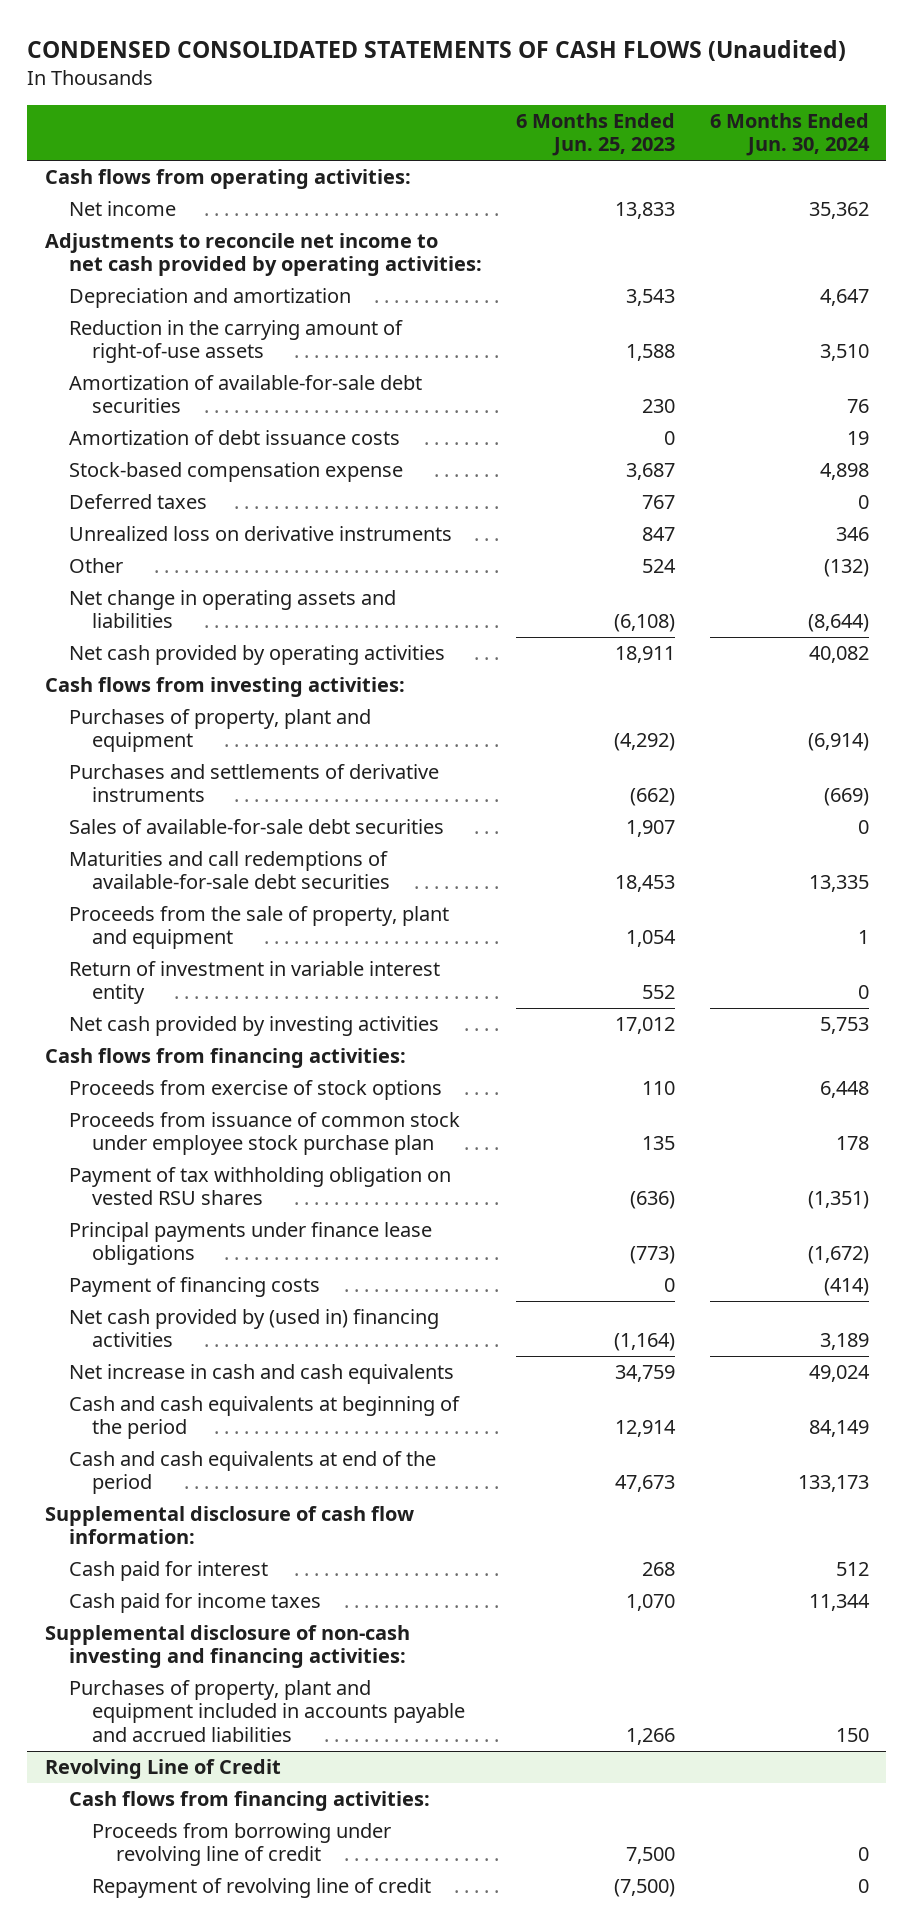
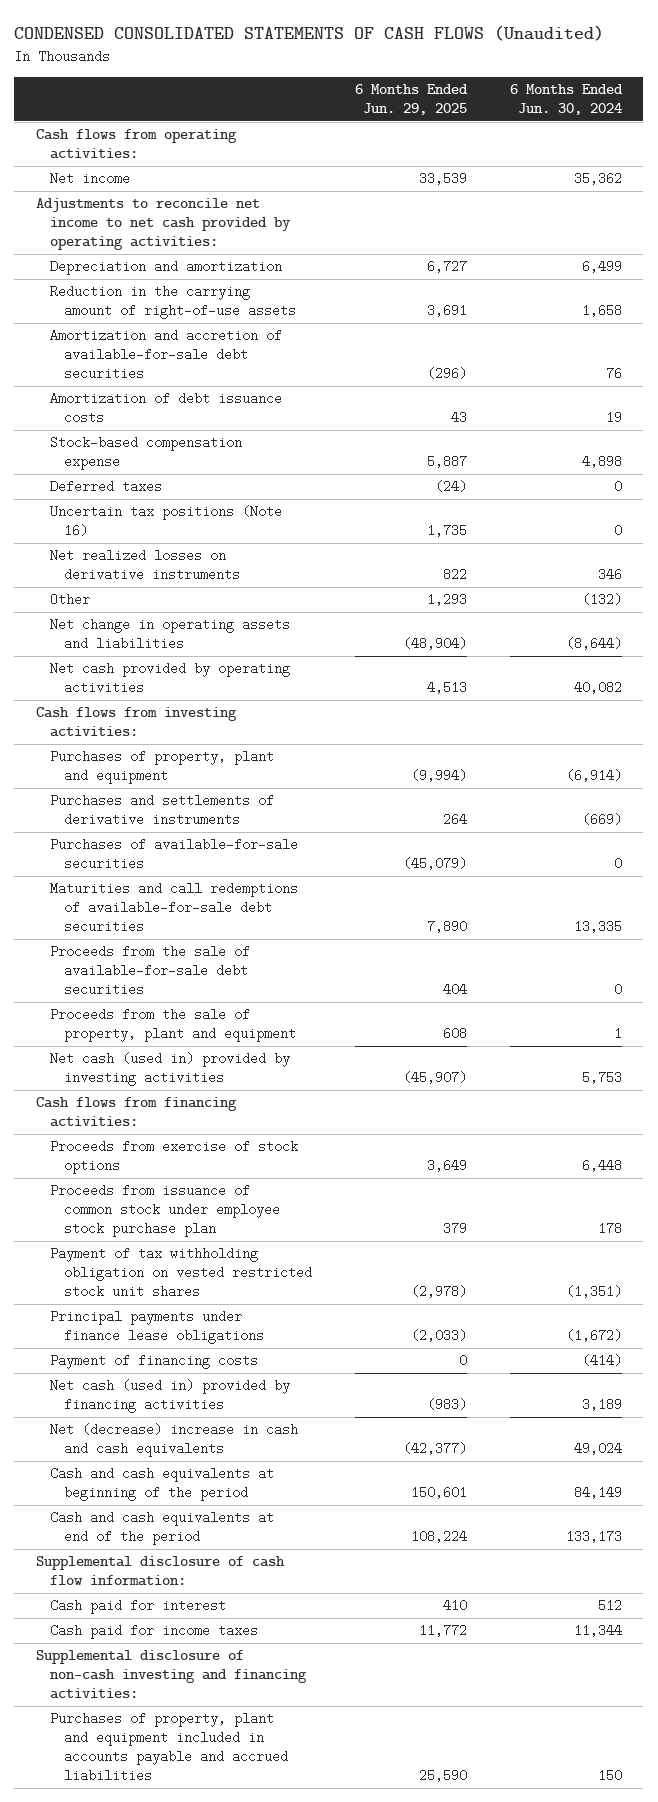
- | 6 Months Ended Jun. 25, 2023 | 6 Months Ended Jun. 30, 2024
+ | 6 Months Ended Jun. 29, 2025 | 6 Months Ended Jun. 30, 2024
- Depreciation and amortization | 3,543 | 4,647
- Reduction in the carrying amount of right-of-use assets | 1,588 | 3,510
- Amortization of available-for-sale debt securities | 230 | 76
+ Depreciation and amortization | 6,727 | 6,499
+ Reduction in the carrying amount of right-of-use assets | 3,691 | 1,658
+ Amortization and accretion of available-for-sale debt securities | (296) | 76
- Unrealized loss on derivative instruments | 847 | 346
+ Uncertain tax positions (Note 16) | 1,735 | 0
+ Net realized losses on derivative instruments | 822 | 346
- Sales of available-for-sale debt securities | 1,907 | 0
+ Purchases of available-for-sale securities | (45,079) | 0
+ Proceeds from the sale of available-for-sale debt securities | 404 | 0
- Return of investment in variable interest entity | 552 | 0
- Net cash provided by investing activities | 17,012 | 5,753
+ Net cash (used in) provided by investing activities | (45,907) | 5,753
- Payment of tax withholding obligation on vested RSU shares | (636) | (1,351)
+ Payment of tax withholding obligation on vested restricted stock unit shares | (2,978) | (1,351)
- Net cash provided by (used in) financing activities | (1,164) | 3,189
- Net increase in cash and cash equivalents | 34,759 | 49,024
+ Net cash (used in) provided by financing activities | (983) | 3,189
+ Net (decrease) increase in cash and cash equivalents | (42,377) | 49,024
- Revolving Line of Credit
- Cash flows from financing activities:
- Proceeds from borrowing under revolving line of credit | 7,500 | 0
- Repayment of revolving line of credit | (7,500) | 0

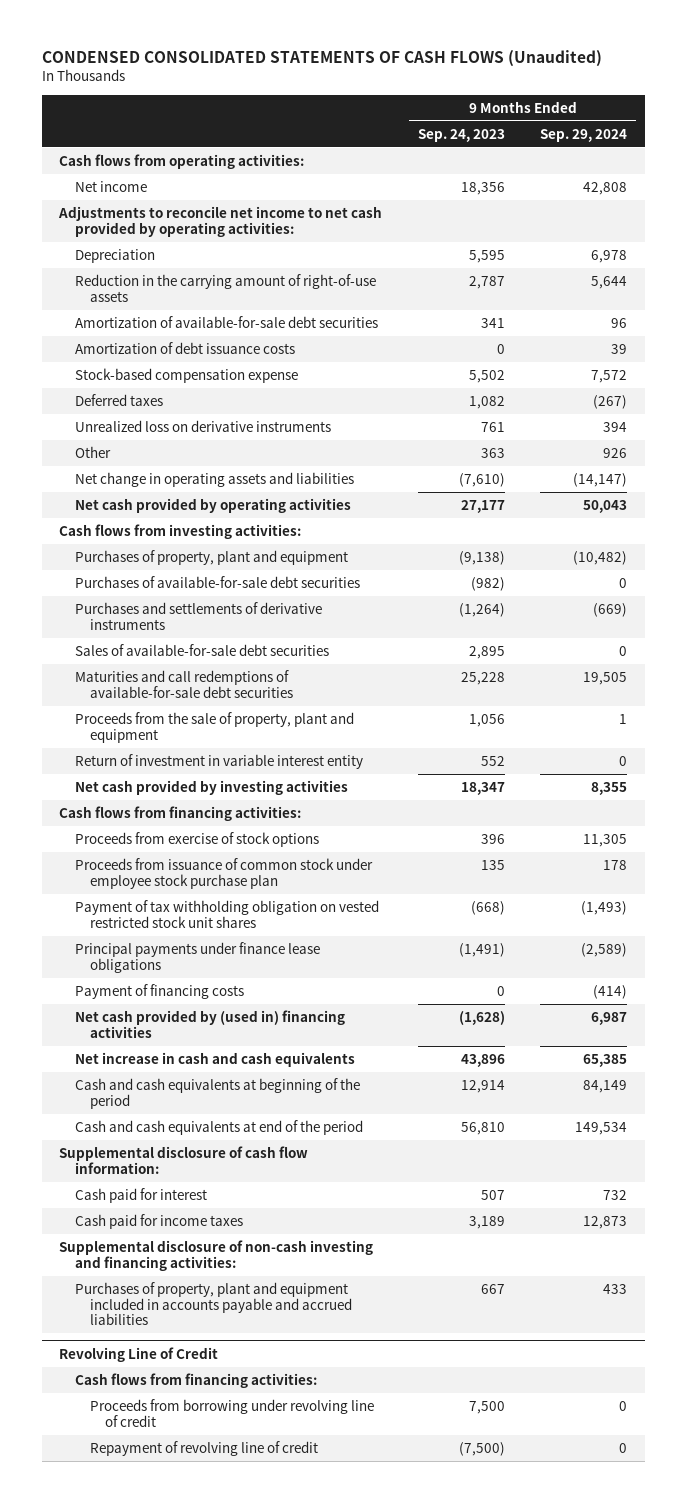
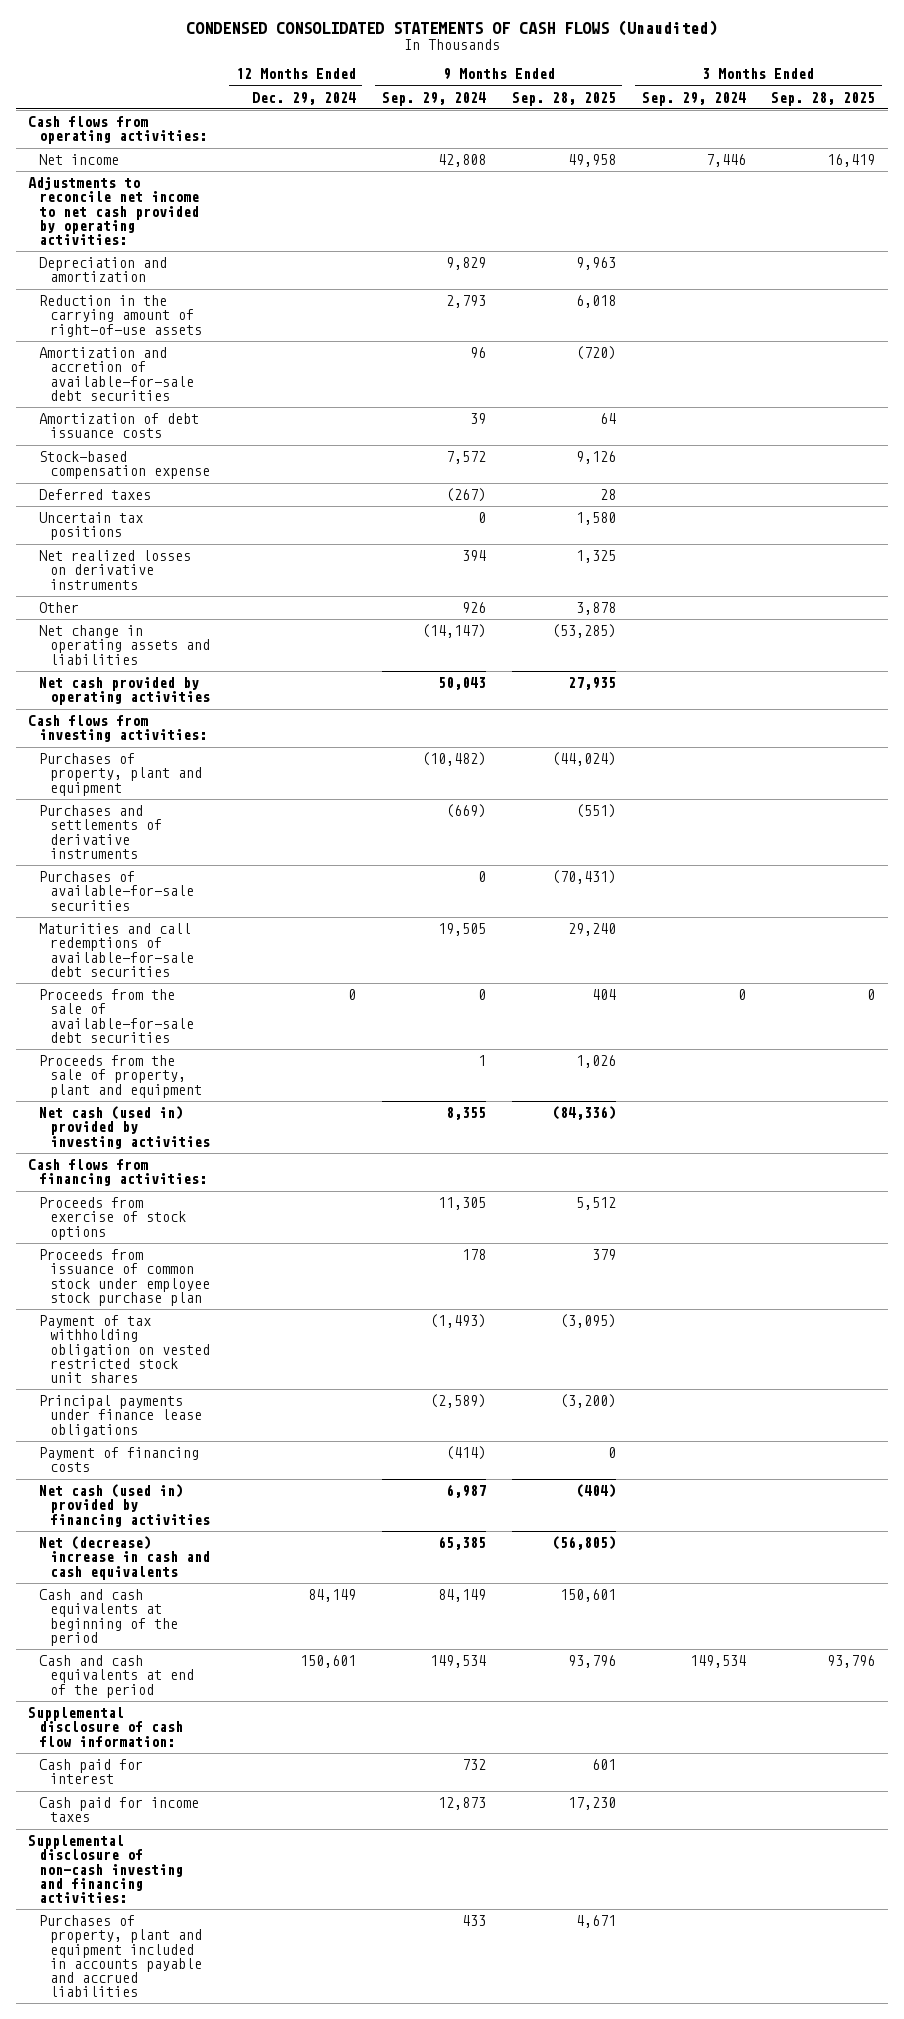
- | 9 Months Ended Sep. 24, 2023 | 9 Months Ended Sep. 29, 2024
+ | 12 Months Ended Dec. 29, 2024 | 9 Months Ended Sep. 29, 2024 | 9 Months Ended Sep. 28, 2025 | 3 Months Ended Sep. 29, 2024 | 3 Months Ended Sep. 28, 2025
- Depreciation | 5,595 | 6,978
- Reduction in the carrying amount of right-of-use assets | 2,787 | 5,644
- Amortization of available-for-sale debt securities | 341 | 96
+ Depreciation and amortization | | 9,829 | 9,963 | |
+ Reduction in the carrying amount of right-of-use assets | | 2,793 | 6,018 | |
+ Amortization and accretion of available-for-sale debt securities | | 96 | (720) | |
- Unrealized loss on derivative instruments | 761 | 394
+ Uncertain tax positions | | 0 | 1,580 | |
+ Net realized losses on derivative instruments | | 394 | 1,325 | |
- Purchases of available-for-sale debt securities | (982) | 0
- Sales of available-for-sale debt securities | 2,895 | 0
+ Purchases of available-for-sale securities | | 0 | (70,431) | |
+ Proceeds from the sale of available-for-sale debt securities | 0 | 0 | 404 | 0 | 0
- Return of investment in variable interest entity | 552 | 0
- Net cash provided by investing activities | 18,347 | 8,355
+ Net cash (used in) provided by investing activities | | 8,355 | (84,336) | |
- Net cash provided by (used in) financing activities | (1,628) | 6,987
- Net increase in cash and cash equivalents | 43,896 | 65,385
+ Net cash (used in) provided by financing activities | | 6,987 | (404) | |
+ Net (decrease) increase in cash and cash equivalents | | 65,385 | (56,805) | |
- Revolving Line of Credit
- Cash flows from financing activities:
- Proceeds from borrowing under revolving line of credit | 7,500 | 0
- Repayment of revolving line of credit | (7,500) | 0

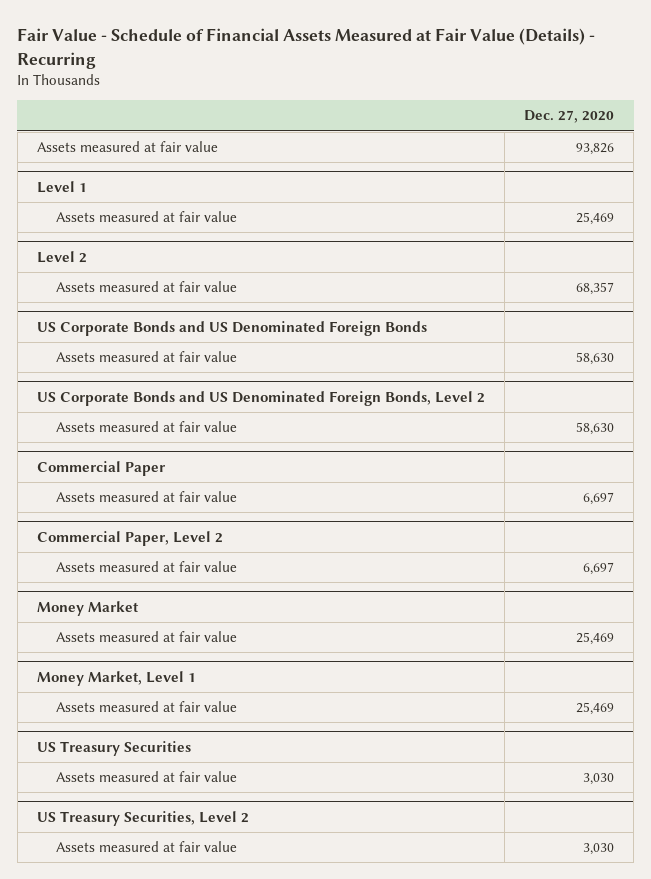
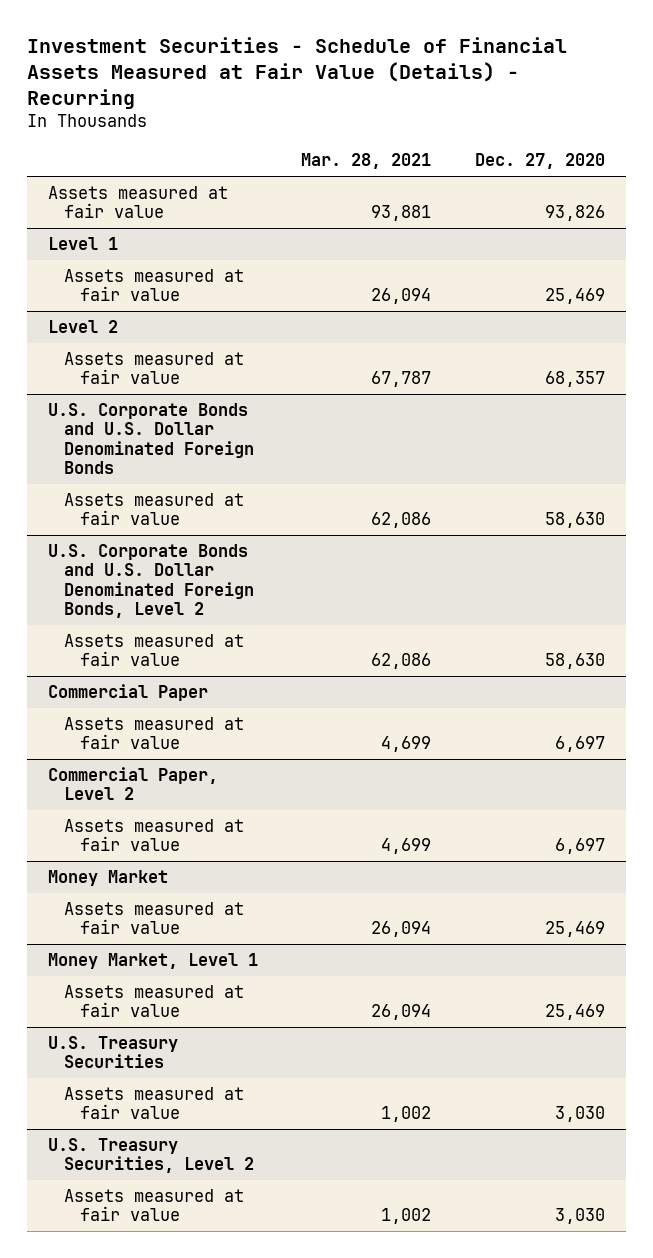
- Fair Value - Schedule of Financial Assets Measured at Fair Value (Details) - Recurring
+ Investment Securities - Schedule of Financial Assets Measured at Fair Value (Details) - Recurring
- | Dec. 27, 2020
+ | Mar. 28, 2021 | Dec. 27, 2020
- US Corporate Bonds and US Denominated Foreign Bonds
+ U.S. Corporate Bonds and U.S. Dollar Denominated Foreign Bonds
- US Corporate Bonds and US Denominated Foreign Bonds, Level 2
+ U.S. Corporate Bonds and U.S. Dollar Denominated Foreign Bonds, Level 2
- US Treasury Securities
+ U.S. Treasury Securities
- US Treasury Securities, Level 2
+ U.S. Treasury Securities, Level 2

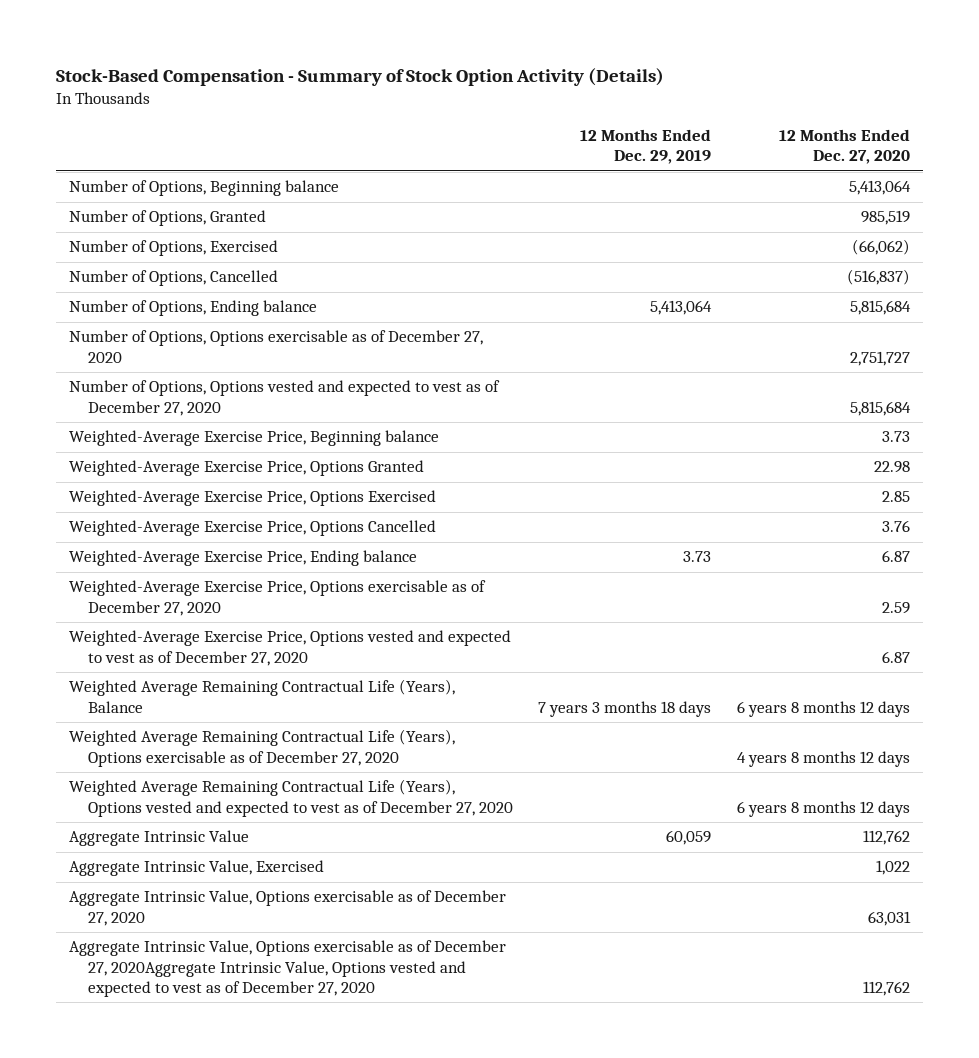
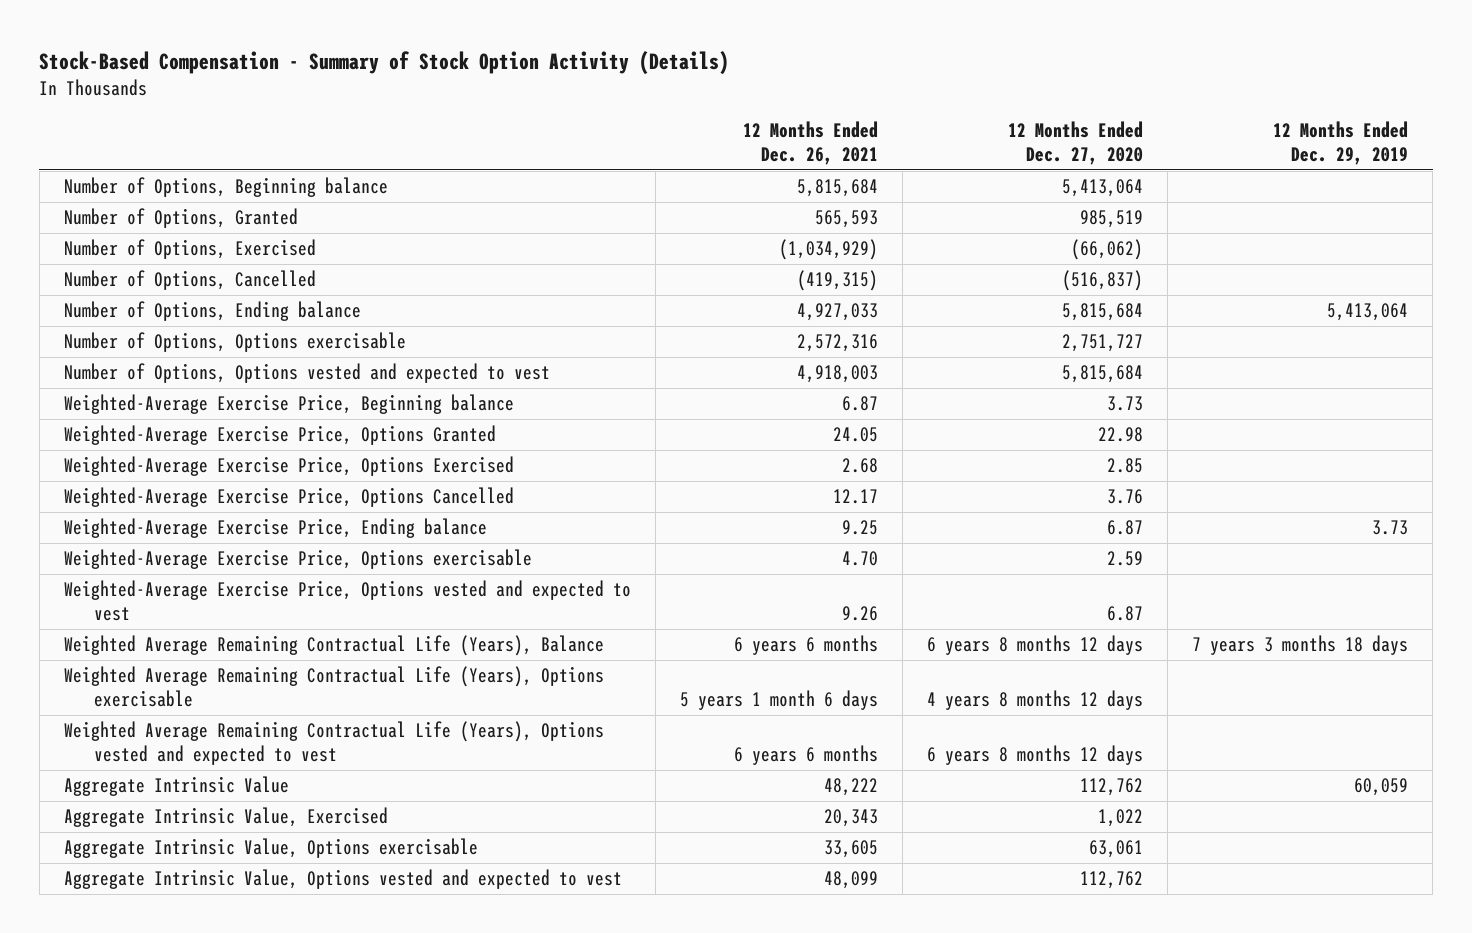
- | 12 Months Ended Dec. 29, 2019 | 12 Months Ended Dec. 27, 2020
+ | 12 Months Ended Dec. 26, 2021 | 12 Months Ended Dec. 27, 2020 | 12 Months Ended Dec. 29, 2019
- Number of Options, Options exercisable as of December 27, 2020 | | 2,751,727
- Number of Options, Options vested and expected to vest as of December 27, 2020 | | 5,815,684
+ Number of Options, Options exercisable | 2,572,316 | 2,751,727 |
+ Number of Options, Options vested and expected to vest | 4,918,003 | 5,815,684 |
- Weighted-Average Exercise Price, Options exercisable as of December 27, 2020 | | 2.59
- Weighted-Average Exercise Price, Options vested and expected to vest as of December 27, 2020 | | 6.87
+ Weighted-Average Exercise Price, Options exercisable | 4.70 | 2.59 |
+ Weighted-Average Exercise Price, Options vested and expected to vest | 9.26 | 6.87 |
- Weighted Average Remaining Contractual Life (Years), Options exercisable as of December 27, 2020 | | 4 years 8 months 12 days
- Weighted Average Remaining Contractual Life (Years), Options vested and expected to vest as of December 27, 2020 | | 6 years 8 months 12 days
+ Weighted Average Remaining Contractual Life (Years), Options exercisable | 5 years 1 month 6 days | 4 years 8 months 12 days |
+ Weighted Average Remaining Contractual Life (Years), Options vested and expected to vest | 6 years 6 months | 6 years 8 months 12 days |
- Aggregate Intrinsic Value, Options exercisable as of December 27, 2020 | | 63,031
- Aggregate Intrinsic Value, Options exercisable as of December 27, 2020Aggregate Intrinsic Value, Options vested and expected to vest as of December 27, 2020 | | 112,762
+ Aggregate Intrinsic Value, Options exercisable | 33,605 | 63,061 |
+ Aggregate Intrinsic Value, Options vested and expected to vest | 48,099 | 112,762 |

